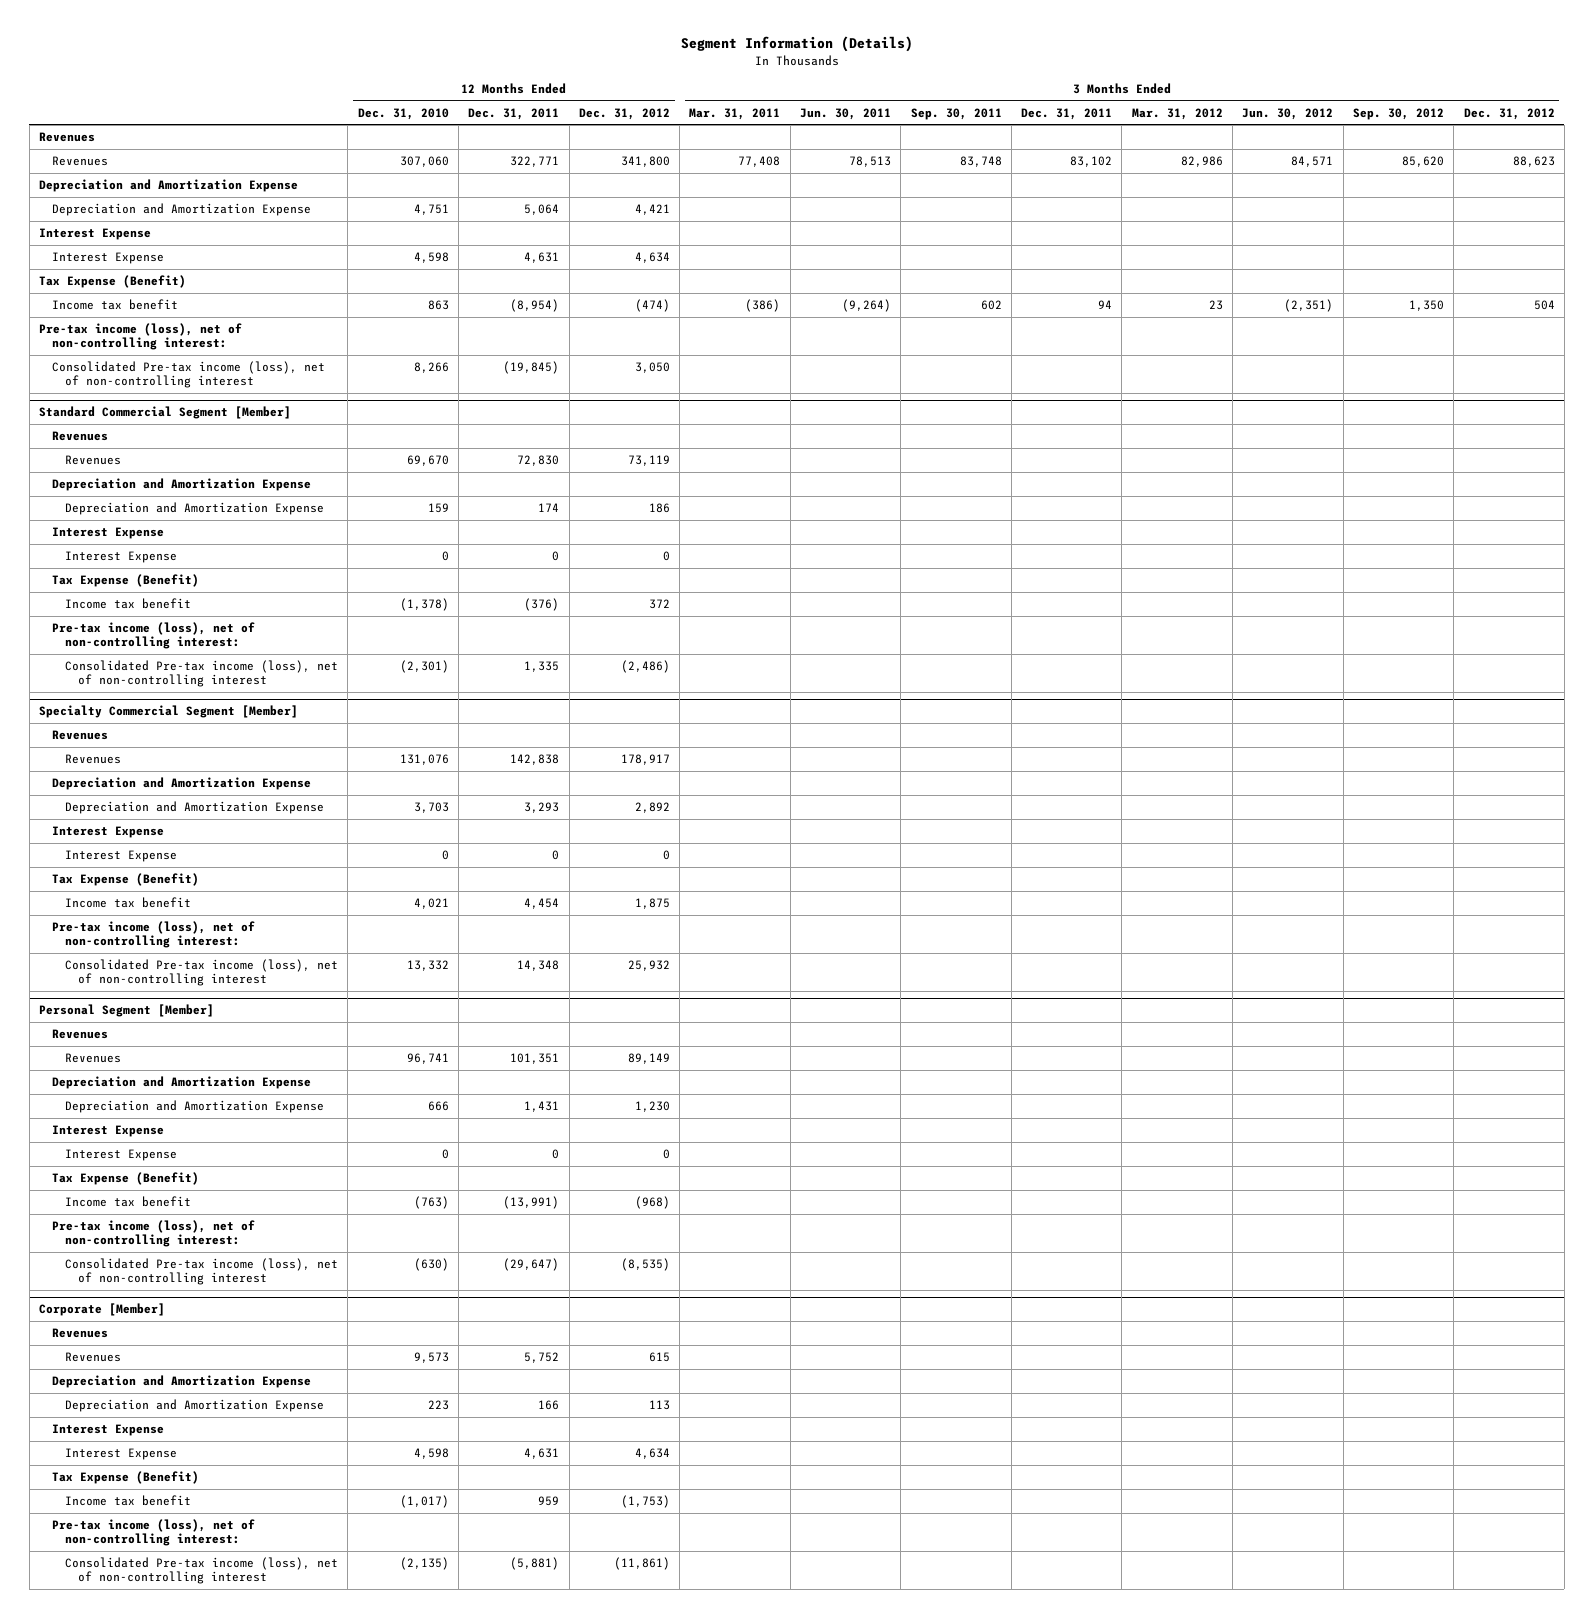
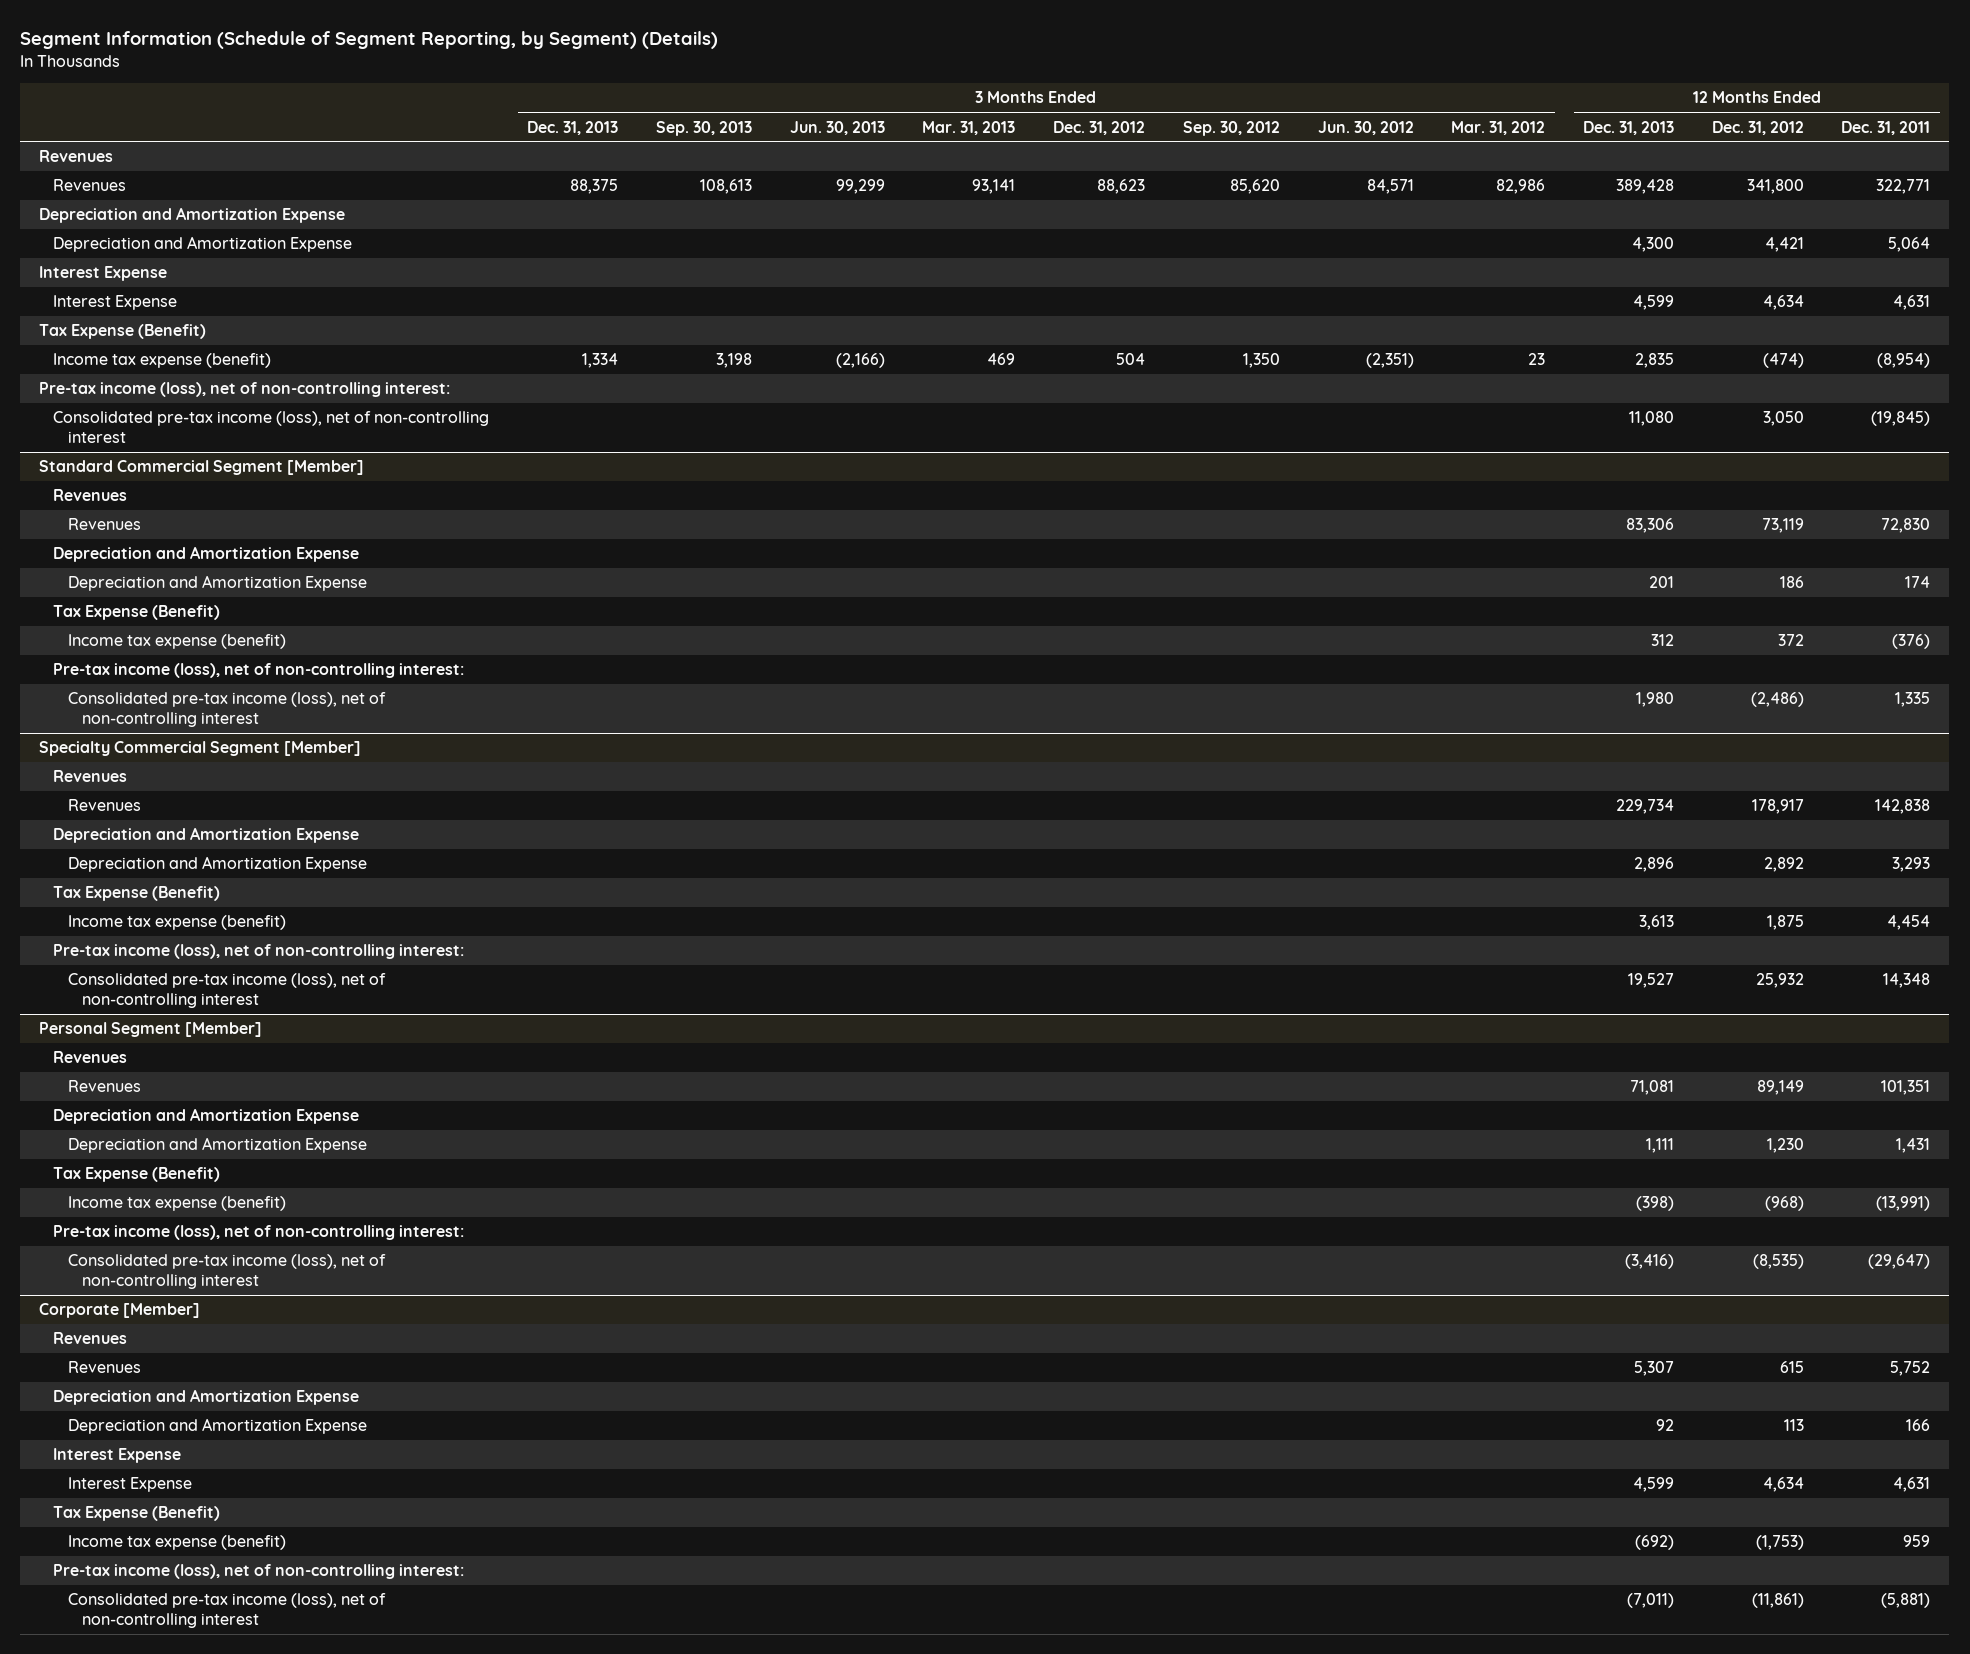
- Segment Information (Details)
+ Segment Information (Schedule of Segment Reporting, by Segment) (Details)
- | 12 Months Ended Dec. 31, 2010 | 12 Months Ended Dec. 31, 2011 | 12 Months Ended Dec. 31, 2012 | 3 Months Ended Mar. 31, 2011 | 3 Months Ended Jun. 30, 2011 | 3 Months Ended Sep. 30, 2011 | 3 Months Ended Dec. 31, 2011 | 3 Months Ended Mar. 31, 2012 | 3 Months Ended Jun. 30, 2012 | 3 Months Ended Sep. 30, 2012 | 3 Months Ended Dec. 31, 2012
+ | 3 Months Ended Dec. 31, 2013 | 3 Months Ended Sep. 30, 2013 | 3 Months Ended Jun. 30, 2013 | 3 Months Ended Mar. 31, 2013 | 3 Months Ended Dec. 31, 2012 | 3 Months Ended Sep. 30, 2012 | 3 Months Ended Jun. 30, 2012 | 3 Months Ended Mar. 31, 2012 | 12 Months Ended Dec. 31, 2013 | 12 Months Ended Dec. 31, 2012 | 12 Months Ended Dec. 31, 2011
- Income tax benefit | 863 | (8,954) | (474) | (386) | (9,264) | 602 | 94 | 23 | (2,351) | 1,350 | 504
+ Income tax expense (benefit) | 1,334 | 3,198 | (2,166) | 469 | 504 | 1,350 | (2,351) | 23 | 2,835 | (474) | (8,954)
- Consolidated Pre-tax income (loss), net of non-controlling interest | 8,266 | (19,845) | 3,050 | | | | | | | |
+ Consolidated pre-tax income (loss), net of non-controlling interest | | | | | | | | | 11,080 | 3,050 | (19,845)
@ Standard Commercial Segment [Member]
- Interest Expense
- Interest Expense | 0 | 0 | 0 | | | | | | | |
- Income tax benefit | (1,378) | (376) | 372 | | | | | | | |
+ Income tax expense (benefit) | | | | | | | | | 312 | 372 | (376)
- Consolidated Pre-tax income (loss), net of non-controlling interest | (2,301) | 1,335 | (2,486) | | | | | | | |
+ Consolidated pre-tax income (loss), net of non-controlling interest | | | | | | | | | 1,980 | (2,486) | 1,335
@ Specialty Commercial Segment [Member]
- Interest Expense
- Interest Expense | 0 | 0 | 0 | | | | | | | |
- Income tax benefit | 4,021 | 4,454 | 1,875 | | | | | | | |
+ Income tax expense (benefit) | | | | | | | | | 3,613 | 1,875 | 4,454
- Consolidated Pre-tax income (loss), net of non-controlling interest | 13,332 | 14,348 | 25,932 | | | | | | | |
+ Consolidated pre-tax income (loss), net of non-controlling interest | | | | | | | | | 19,527 | 25,932 | 14,348
@ Personal Segment [Member]
- Interest Expense
- Interest Expense | 0 | 0 | 0 | | | | | | | |
- Income tax benefit | (763) | (13,991) | (968) | | | | | | | |
+ Income tax expense (benefit) | | | | | | | | | (398) | (968) | (13,991)
- Consolidated Pre-tax income (loss), net of non-controlling interest | (630) | (29,647) | (8,535) | | | | | | | |
+ Consolidated pre-tax income (loss), net of non-controlling interest | | | | | | | | | (3,416) | (8,535) | (29,647)
@ Corporate [Member]
- Income tax benefit | (1,017) | 959 | (1,753) | | | | | | | |
+ Income tax expense (benefit) | | | | | | | | | (692) | (1,753) | 959
- Consolidated Pre-tax income (loss), net of non-controlling interest | (2,135) | (5,881) | (11,861) | | | | | | | |
+ Consolidated pre-tax income (loss), net of non-controlling interest | | | | | | | | | (7,011) | (11,861) | (5,881)

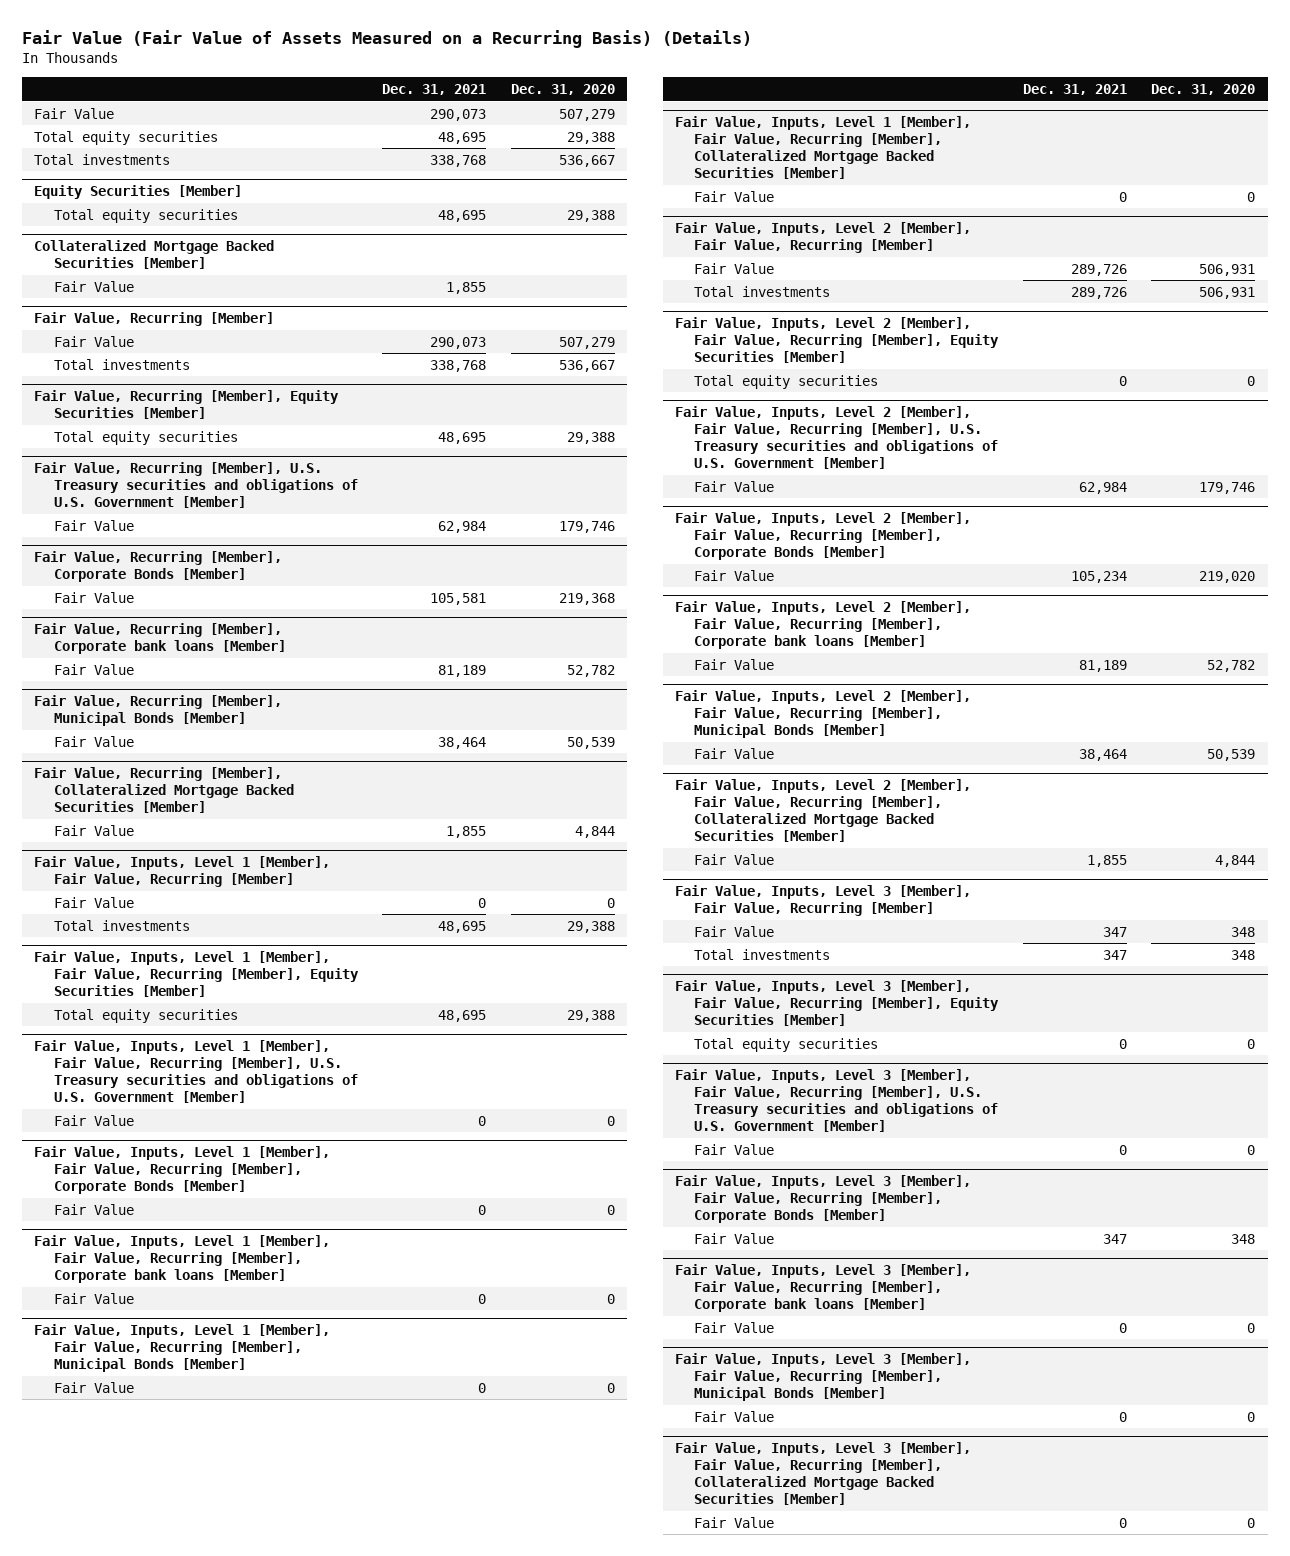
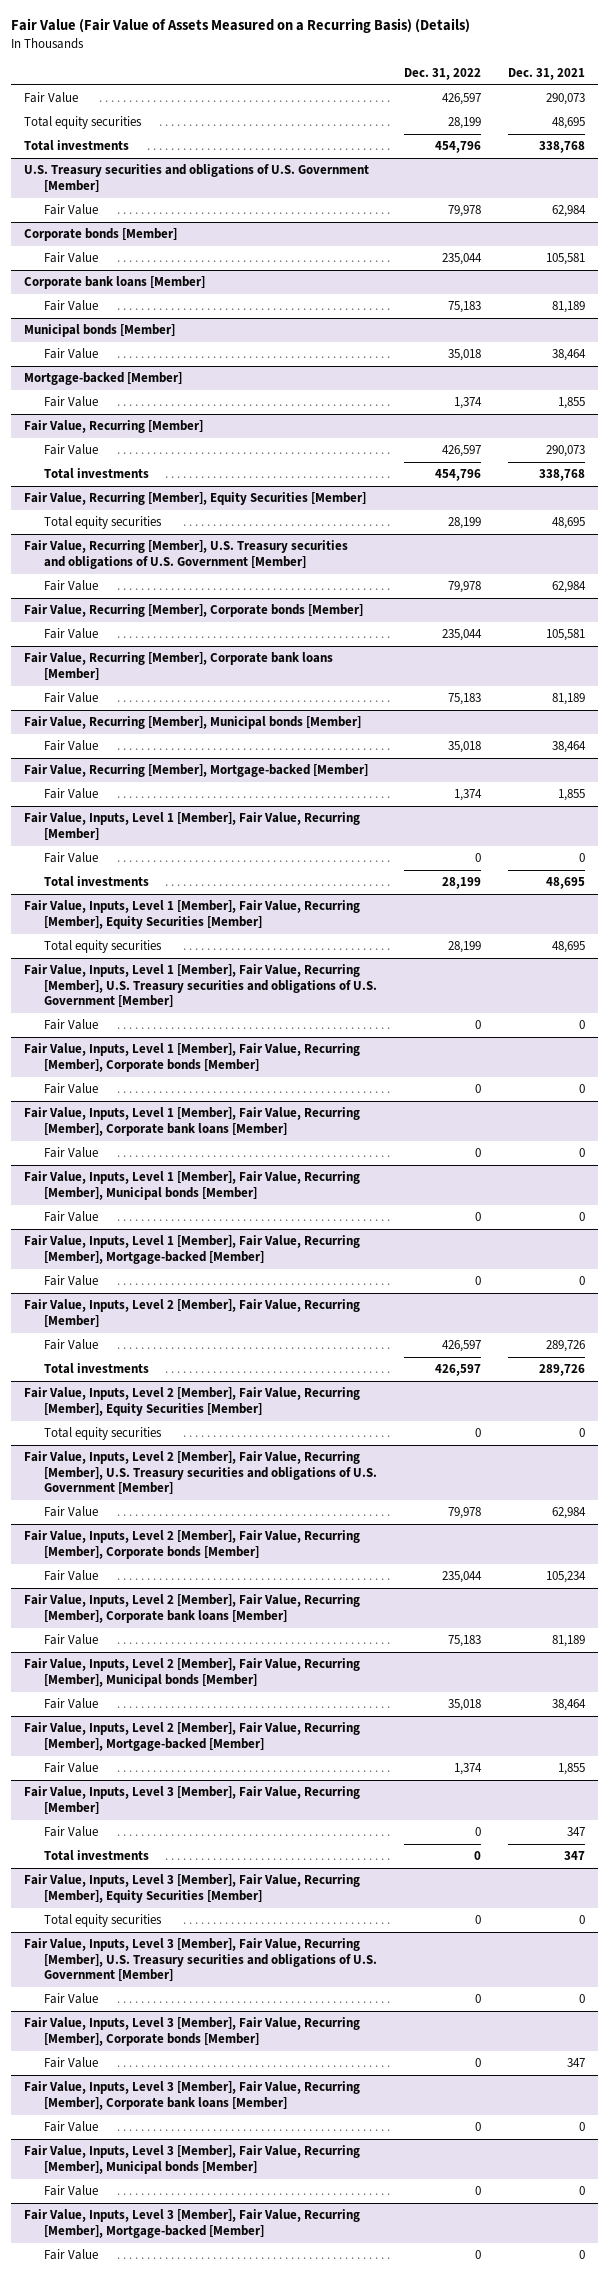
- | Dec. 31, 2021 | Dec. 31, 2020
+ | Dec. 31, 2022 | Dec. 31, 2021
- Equity Securities [Member]
- Total equity securities | 48,695 | 29,388
- Collateralized Mortgage Backed Securities [Member]
+ U.S. Treasury securities and obligations of U.S. Government [Member]
+ Fair Value | 79,978 | 62,984
+ Corporate bonds [Member]
+ Fair Value | 235,044 | 105,581
+ Corporate bank loans [Member]
+ Fair Value | 75,183 | 81,189
+ Municipal bonds [Member]
+ Fair Value | 35,018 | 38,464
+ Mortgage-backed [Member]
- Fair Value, Recurring [Member], Corporate Bonds [Member]
+ Fair Value, Recurring [Member], Corporate bonds [Member]
- Fair Value, Recurring [Member], Municipal Bonds [Member]
+ Fair Value, Recurring [Member], Municipal bonds [Member]
- Fair Value, Recurring [Member], Collateralized Mortgage Backed Securities [Member]
+ Fair Value, Recurring [Member], Mortgage-backed [Member]
- Fair Value, Inputs, Level 1 [Member], Fair Value, Recurring [Member], Corporate Bonds [Member]
+ Fair Value, Inputs, Level 1 [Member], Fair Value, Recurring [Member], Corporate bonds [Member]
- Fair Value, Inputs, Level 1 [Member], Fair Value, Recurring [Member], Municipal Bonds [Member]
+ Fair Value, Inputs, Level 1 [Member], Fair Value, Recurring [Member], Municipal bonds [Member]
- Fair Value, Inputs, Level 1 [Member], Fair Value, Recurring [Member], Collateralized Mortgage Backed Securities [Member]
+ Fair Value, Inputs, Level 1 [Member], Fair Value, Recurring [Member], Mortgage-backed [Member]
- Fair Value, Inputs, Level 2 [Member], Fair Value, Recurring [Member], Corporate Bonds [Member]
+ Fair Value, Inputs, Level 2 [Member], Fair Value, Recurring [Member], Corporate bonds [Member]
- Fair Value, Inputs, Level 2 [Member], Fair Value, Recurring [Member], Municipal Bonds [Member]
+ Fair Value, Inputs, Level 2 [Member], Fair Value, Recurring [Member], Municipal bonds [Member]
- Fair Value, Inputs, Level 2 [Member], Fair Value, Recurring [Member], Collateralized Mortgage Backed Securities [Member]
+ Fair Value, Inputs, Level 2 [Member], Fair Value, Recurring [Member], Mortgage-backed [Member]
- Fair Value, Inputs, Level 3 [Member], Fair Value, Recurring [Member], Corporate Bonds [Member]
+ Fair Value, Inputs, Level 3 [Member], Fair Value, Recurring [Member], Corporate bonds [Member]
- Fair Value, Inputs, Level 3 [Member], Fair Value, Recurring [Member], Municipal Bonds [Member]
+ Fair Value, Inputs, Level 3 [Member], Fair Value, Recurring [Member], Municipal bonds [Member]
- Fair Value, Inputs, Level 3 [Member], Fair Value, Recurring [Member], Collateralized Mortgage Backed Securities [Member]
+ Fair Value, Inputs, Level 3 [Member], Fair Value, Recurring [Member], Mortgage-backed [Member]

